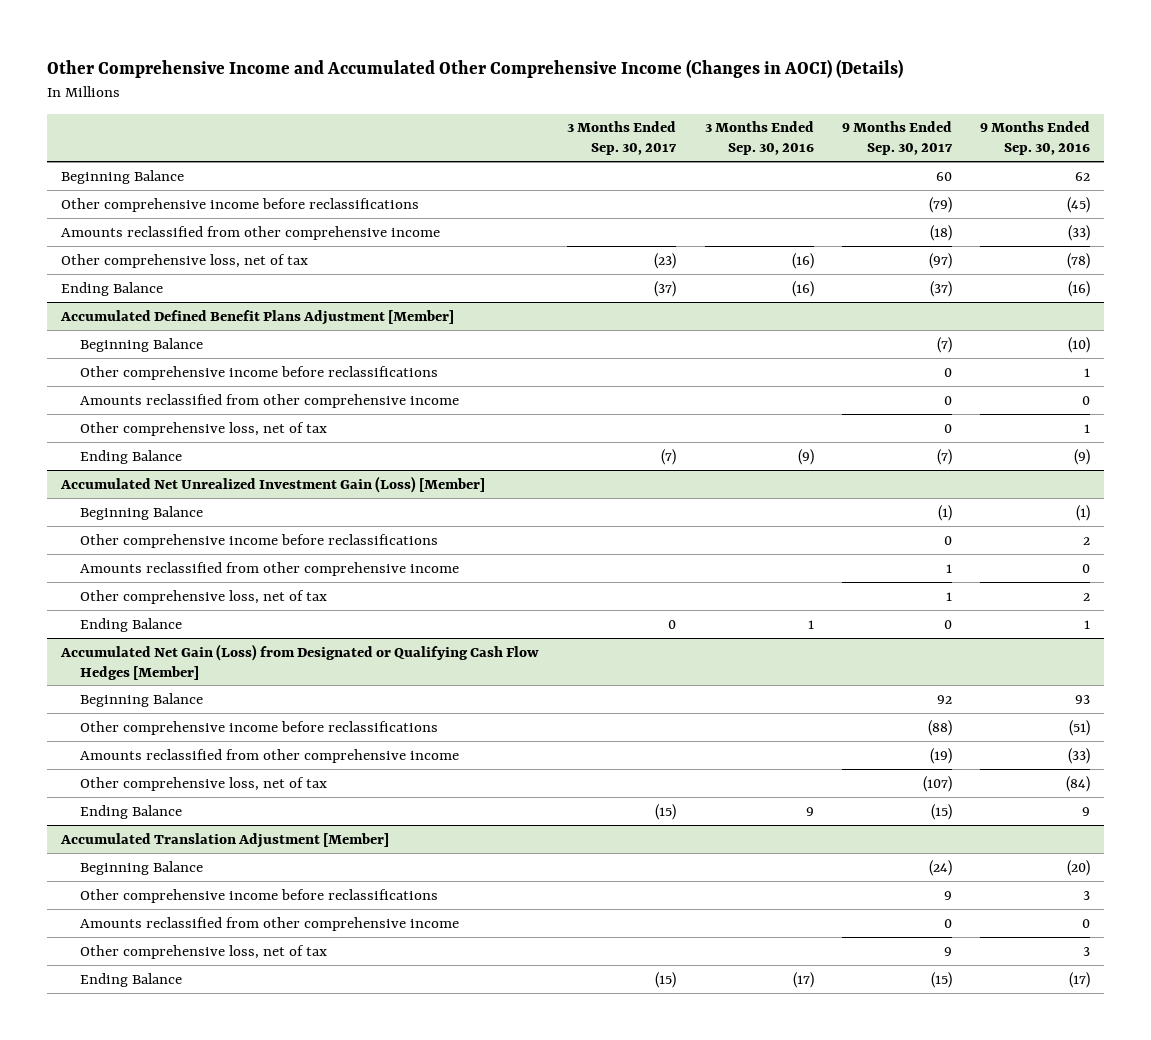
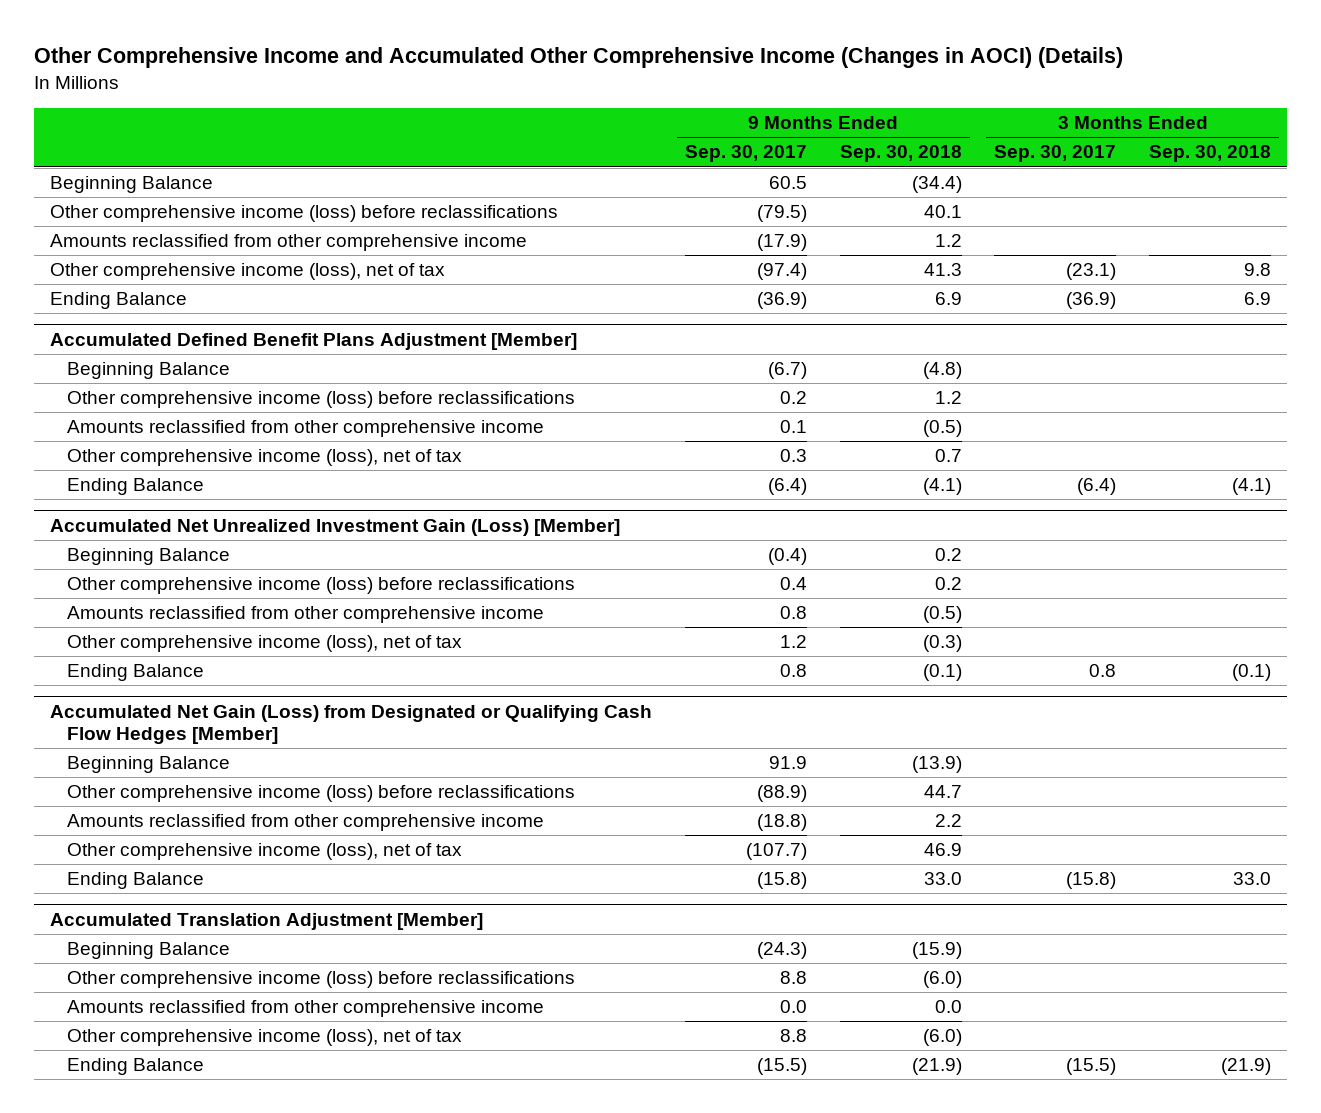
- | 3 Months Ended Sep. 30, 2017 | 3 Months Ended Sep. 30, 2016 | 9 Months Ended Sep. 30, 2017 | 9 Months Ended Sep. 30, 2016
+ | 9 Months Ended Sep. 30, 2017 | 9 Months Ended Sep. 30, 2018 | 3 Months Ended Sep. 30, 2017 | 3 Months Ended Sep. 30, 2018
- Beginning Balance | | | 60 | 62
- Other comprehensive income before reclassifications | | | (79) | (45)
- Amounts reclassified from other comprehensive income | | | (18) | (33)
- Other comprehensive loss, net of tax | (23) | (16) | (97) | (78)
- Ending Balance | (37) | (16) | (37) | (16)
+ Beginning Balance | 60.5 | (34.4) | |
+ Other comprehensive income (loss) before reclassifications | (79.5) | 40.1 | |
+ Amounts reclassified from other comprehensive income | (17.9) | 1.2 | |
+ Other comprehensive income (loss), net of tax | (97.4) | 41.3 | (23.1) | 9.8
+ Ending Balance | (36.9) | 6.9 | (36.9) | 6.9
@ Accumulated Defined Benefit Plans Adjustment [Member]
- Beginning Balance | | | (7) | (10)
- Other comprehensive income before reclassifications | | | 0 | 1
- Amounts reclassified from other comprehensive income | | | 0 | 0
- Other comprehensive loss, net of tax | | | 0 | 1
- Ending Balance | (7) | (9) | (7) | (9)
+ Beginning Balance | (6.7) | (4.8) | |
+ Other comprehensive income (loss) before reclassifications | 0.2 | 1.2 | |
+ Amounts reclassified from other comprehensive income | 0.1 | (0.5) | |
+ Other comprehensive income (loss), net of tax | 0.3 | 0.7 | |
+ Ending Balance | (6.4) | (4.1) | (6.4) | (4.1)
@ Accumulated Net Unrealized Investment Gain (Loss) [Member]
- Beginning Balance | | | (1) | (1)
- Other comprehensive income before reclassifications | | | 0 | 2
- Amounts reclassified from other comprehensive income | | | 1 | 0
- Other comprehensive loss, net of tax | | | 1 | 2
- Ending Balance | 0 | 1 | 0 | 1
+ Beginning Balance | (0.4) | 0.2 | |
+ Other comprehensive income (loss) before reclassifications | 0.4 | 0.2 | |
+ Amounts reclassified from other comprehensive income | 0.8 | (0.5) | |
+ Other comprehensive income (loss), net of tax | 1.2 | (0.3) | |
+ Ending Balance | 0.8 | (0.1) | 0.8 | (0.1)
@ Accumulated Net Gain (Loss) from Designated or Qualifying Cash Flow Hedges [Member]
- Beginning Balance | | | 92 | 93
- Other comprehensive income before reclassifications | | | (88) | (51)
- Amounts reclassified from other comprehensive income | | | (19) | (33)
- Other comprehensive loss, net of tax | | | (107) | (84)
- Ending Balance | (15) | 9 | (15) | 9
+ Beginning Balance | 91.9 | (13.9) | |
+ Other comprehensive income (loss) before reclassifications | (88.9) | 44.7 | |
+ Amounts reclassified from other comprehensive income | (18.8) | 2.2 | |
+ Other comprehensive income (loss), net of tax | (107.7) | 46.9 | |
+ Ending Balance | (15.8) | 33.0 | (15.8) | 33.0
@ Accumulated Translation Adjustment [Member]
- Beginning Balance | | | (24) | (20)
- Other comprehensive income before reclassifications | | | 9 | 3
- Amounts reclassified from other comprehensive income | | | 0 | 0
- Other comprehensive loss, net of tax | | | 9 | 3
- Ending Balance | (15) | (17) | (15) | (17)
+ Beginning Balance | (24.3) | (15.9) | |
+ Other comprehensive income (loss) before reclassifications | 8.8 | (6.0) | |
+ Amounts reclassified from other comprehensive income | 0.0 | 0.0 | |
+ Other comprehensive income (loss), net of tax | 8.8 | (6.0) | |
+ Ending Balance | (15.5) | (21.9) | (15.5) | (21.9)

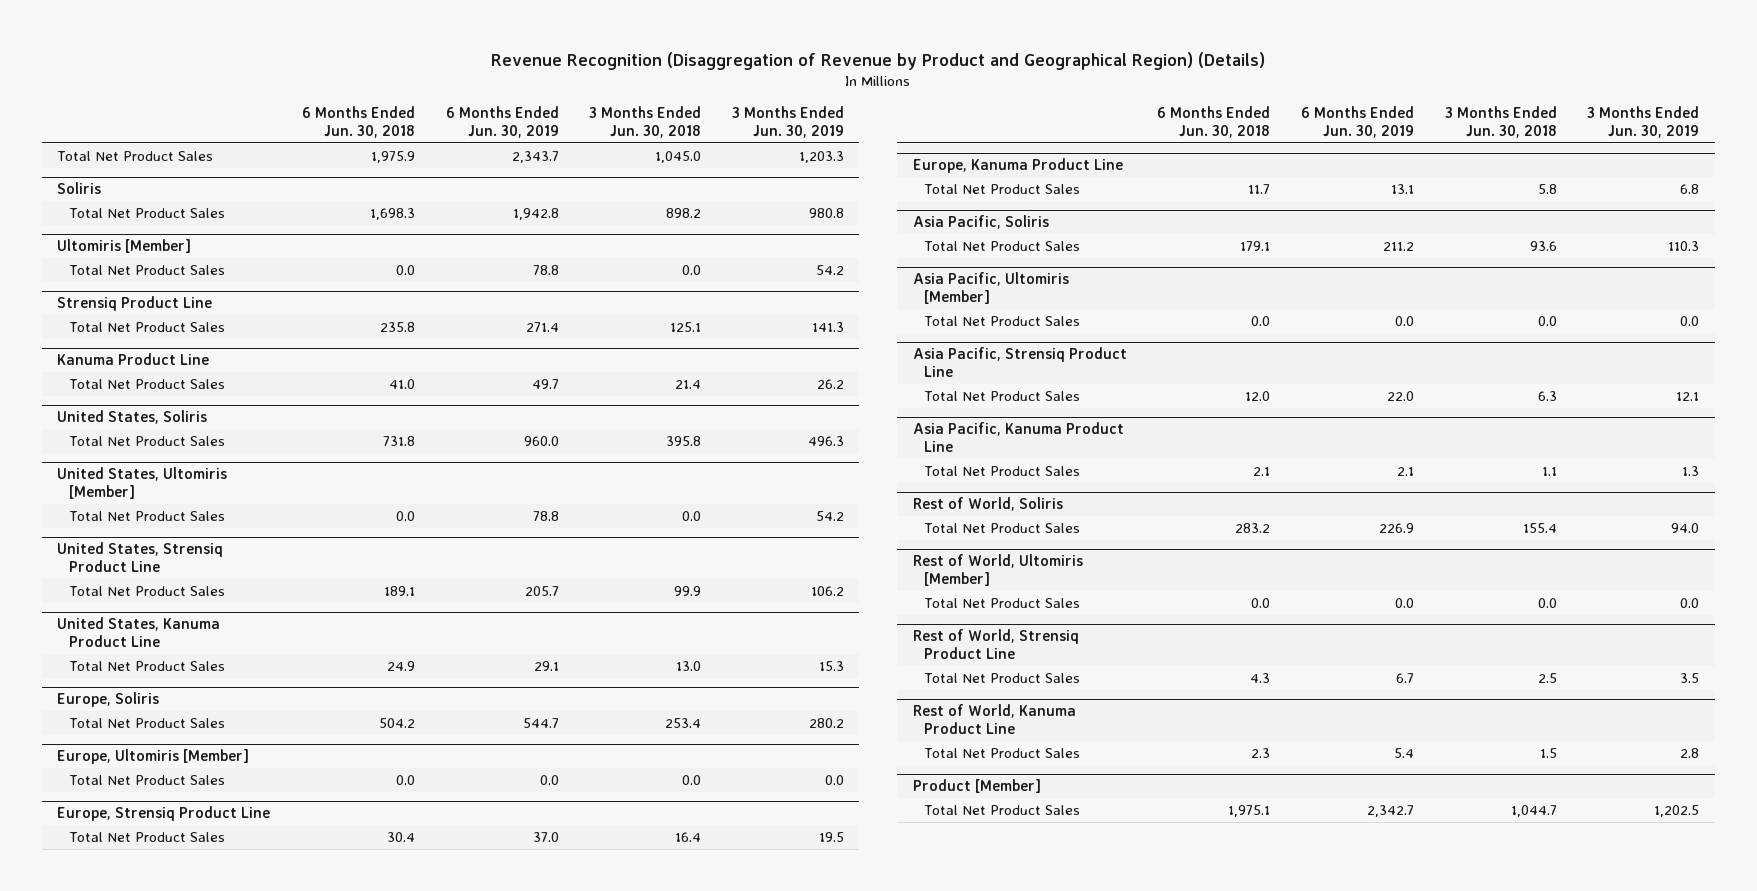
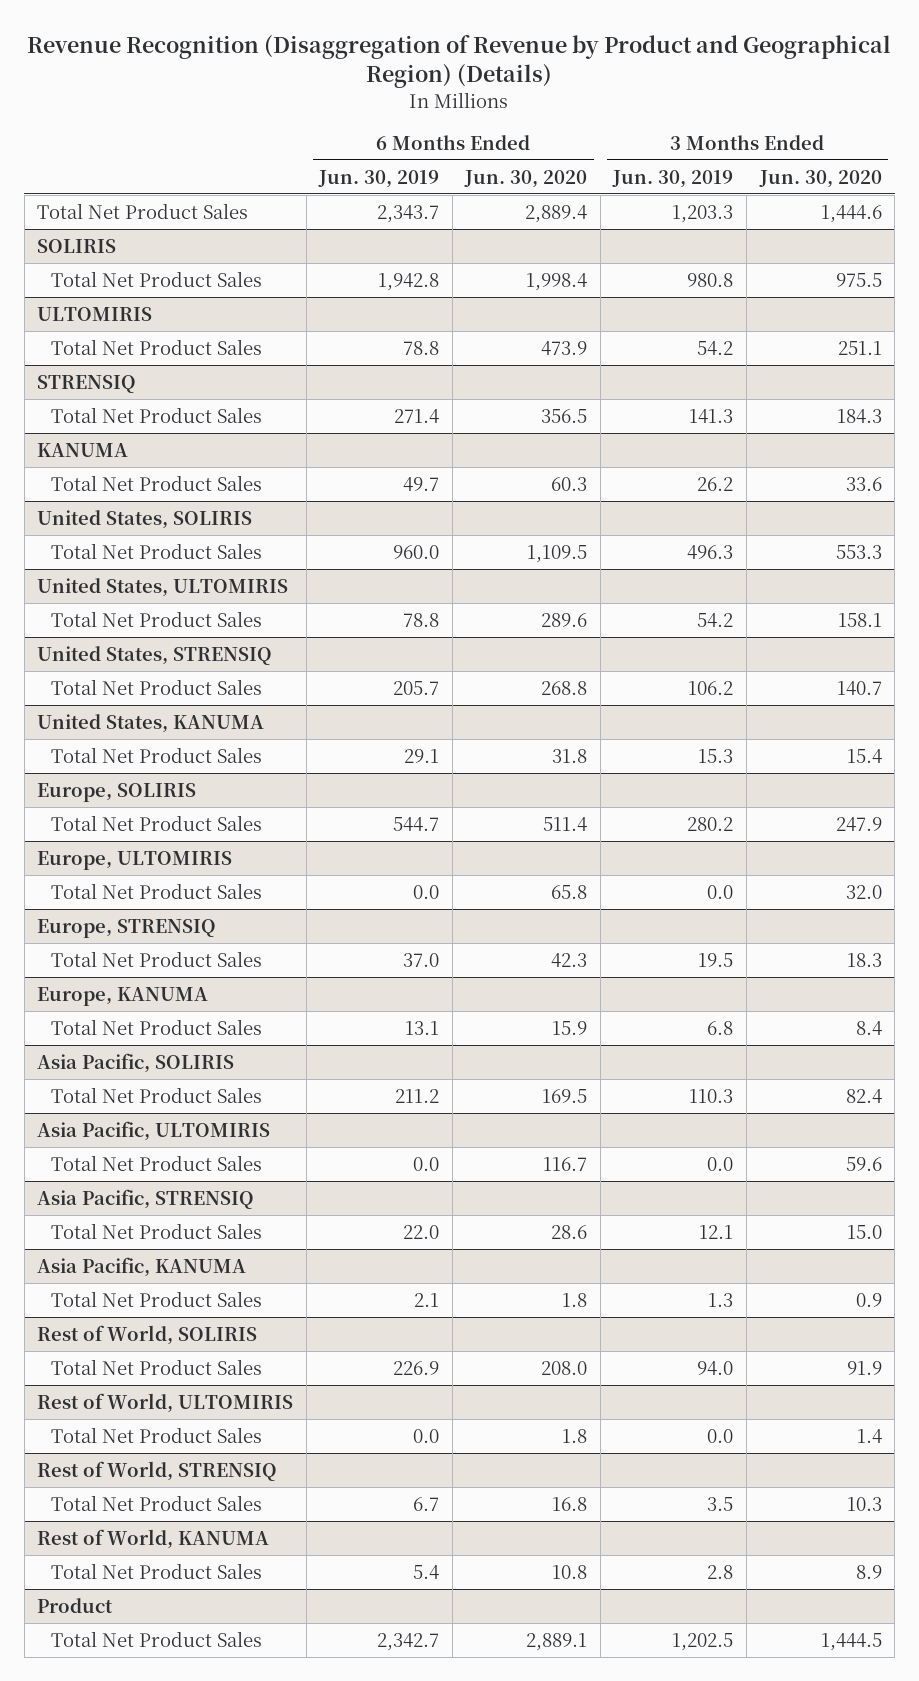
- | 6 Months Ended Jun. 30, 2018 | 6 Months Ended Jun. 30, 2019 | 3 Months Ended Jun. 30, 2018 | 3 Months Ended Jun. 30, 2019
+ | 6 Months Ended Jun. 30, 2019 | 6 Months Ended Jun. 30, 2020 | 3 Months Ended Jun. 30, 2019 | 3 Months Ended Jun. 30, 2020
- Soliris
+ SOLIRIS
- Ultomiris [Member]
+ ULTOMIRIS
- Strensiq Product Line
+ STRENSIQ
- Kanuma Product Line
+ KANUMA
- United States, Soliris
+ United States, SOLIRIS
- United States, Ultomiris [Member]
+ United States, ULTOMIRIS
- United States, Strensiq Product Line
+ United States, STRENSIQ
- United States, Kanuma Product Line
+ United States, KANUMA
- Europe, Soliris
+ Europe, SOLIRIS
- Europe, Ultomiris [Member]
+ Europe, ULTOMIRIS
- Europe, Strensiq Product Line
+ Europe, STRENSIQ
- Europe, Kanuma Product Line
+ Europe, KANUMA
- Asia Pacific, Soliris
+ Asia Pacific, SOLIRIS
- Asia Pacific, Ultomiris [Member]
+ Asia Pacific, ULTOMIRIS
- Asia Pacific, Strensiq Product Line
+ Asia Pacific, STRENSIQ
- Asia Pacific, Kanuma Product Line
+ Asia Pacific, KANUMA
- Rest of World, Soliris
+ Rest of World, SOLIRIS
- Rest of World, Ultomiris [Member]
+ Rest of World, ULTOMIRIS
- Rest of World, Strensiq Product Line
+ Rest of World, STRENSIQ
- Rest of World, Kanuma Product Line
+ Rest of World, KANUMA
- Product [Member]
+ Product

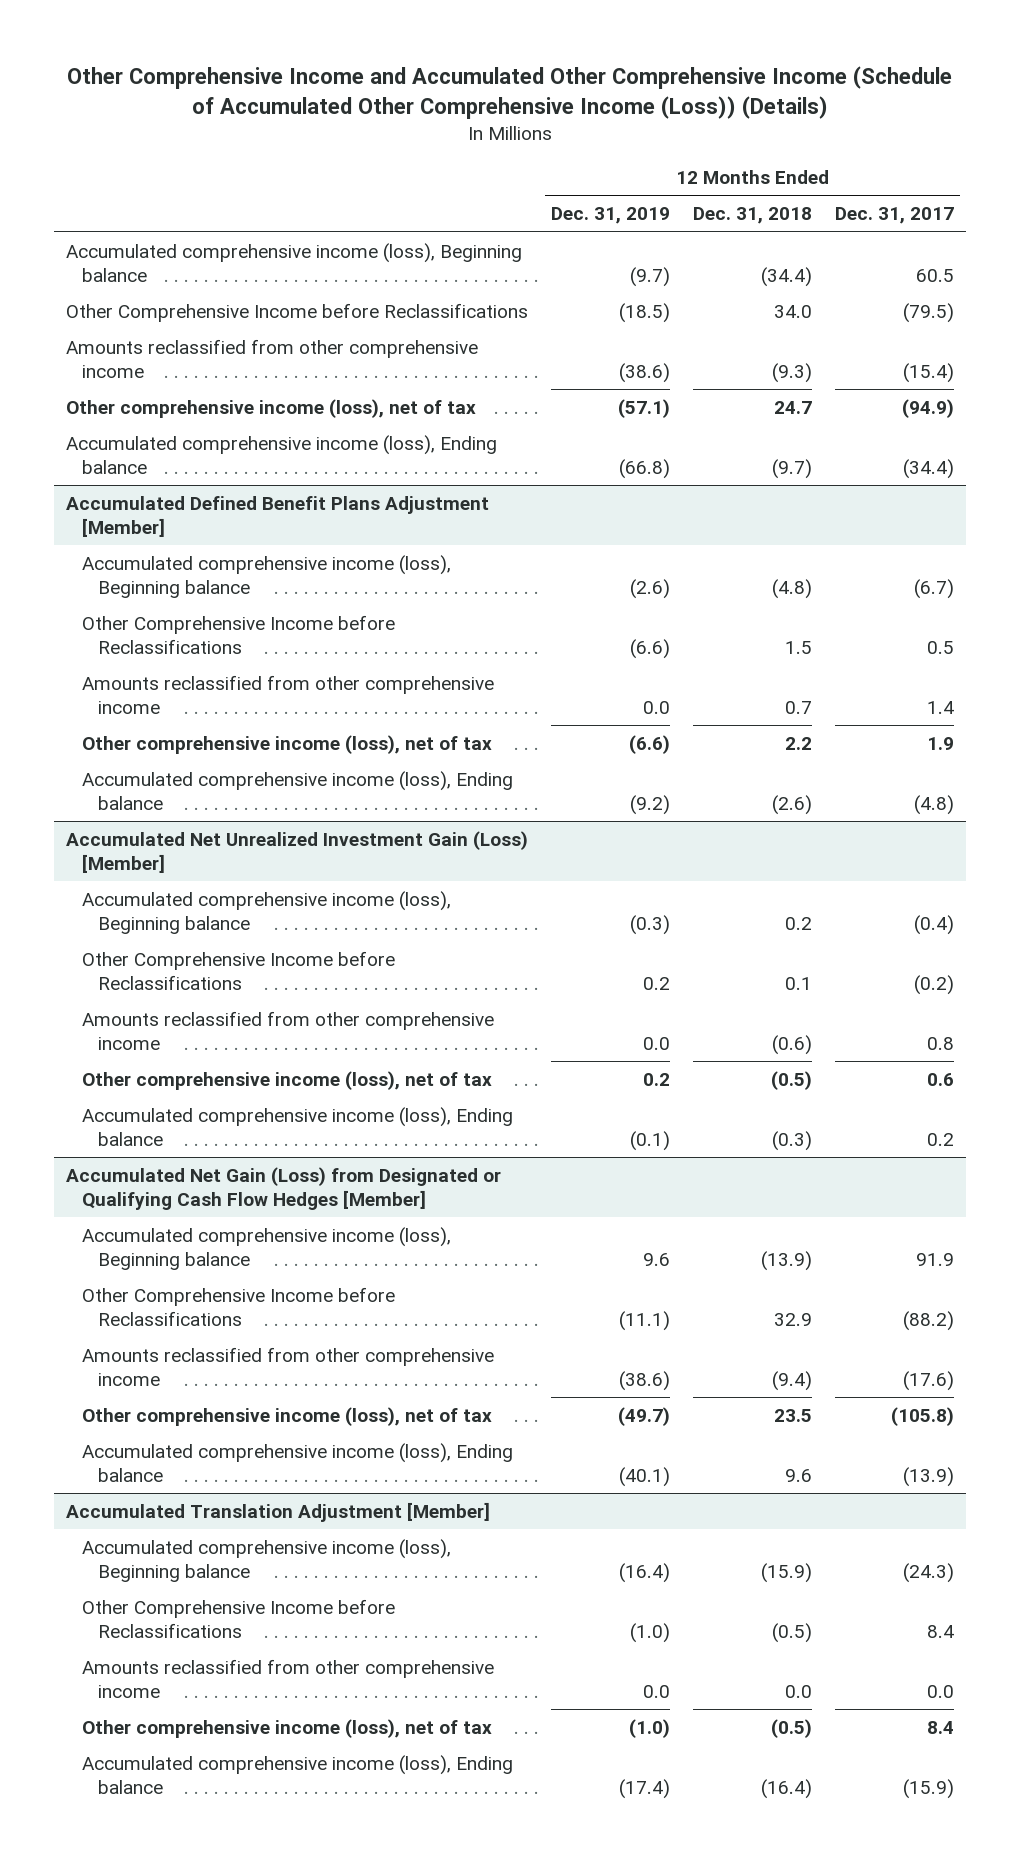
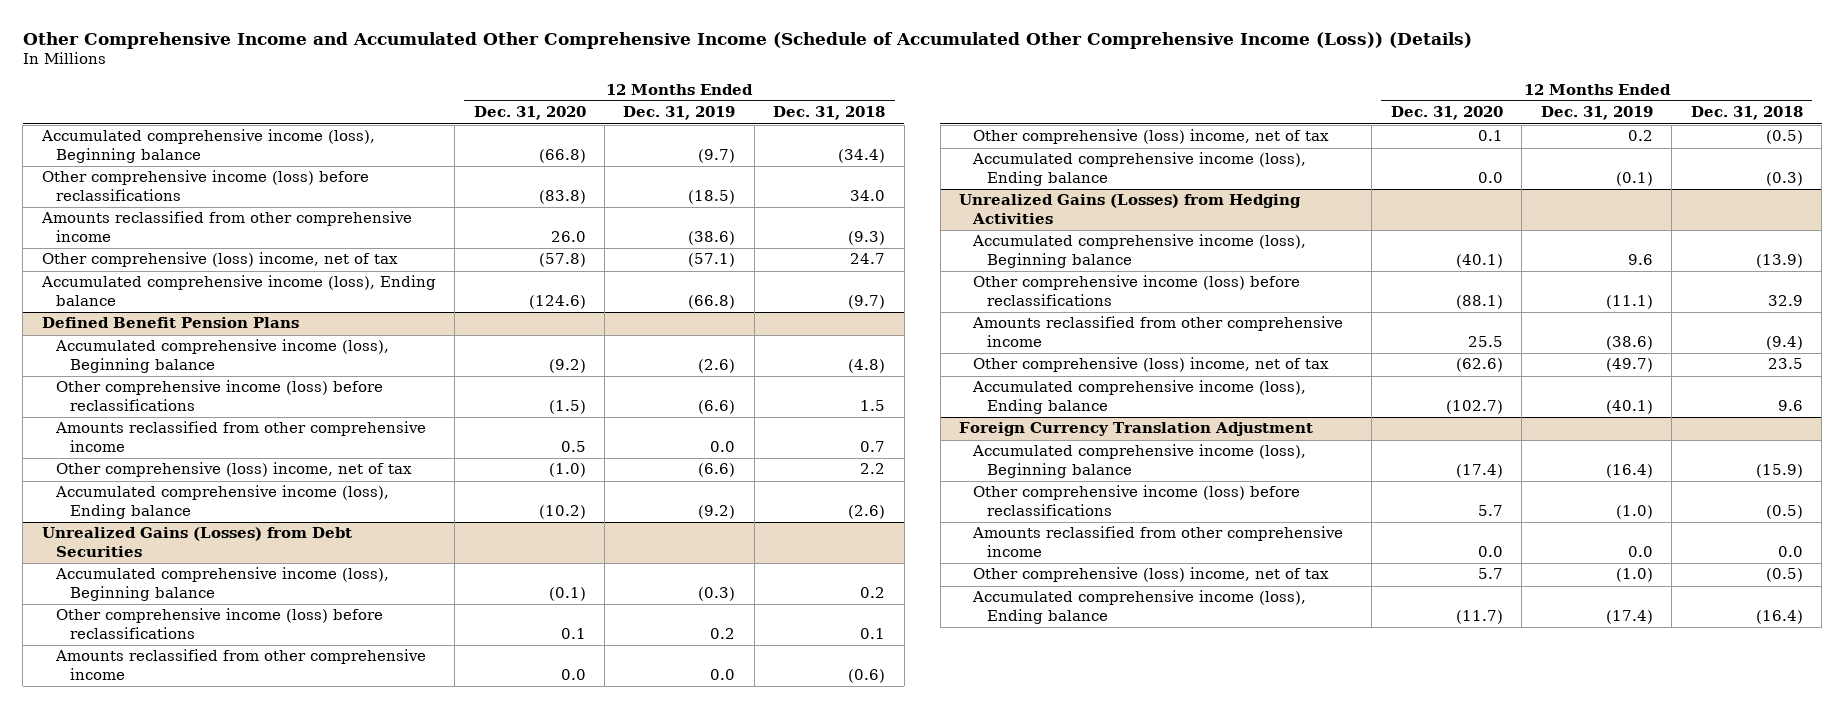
- | 12 Months Ended Dec. 31, 2019 | 12 Months Ended Dec. 31, 2018 | 12 Months Ended Dec. 31, 2017
+ | 12 Months Ended Dec. 31, 2020 | 12 Months Ended Dec. 31, 2019 | 12 Months Ended Dec. 31, 2018
- Other Comprehensive Income before Reclassifications | (18.5) | 34.0 | (79.5)
+ Other comprehensive income (loss) before reclassifications | (83.8) | (18.5) | 34.0
- Other comprehensive income (loss), net of tax | (57.1) | 24.7 | (94.9)
+ Other comprehensive (loss) income, net of tax | (57.8) | (57.1) | 24.7
- Accumulated Defined Benefit Plans Adjustment [Member]
+ Defined Benefit Pension Plans
- Other Comprehensive Income before Reclassifications | (6.6) | 1.5 | 0.5
+ Other comprehensive income (loss) before reclassifications | (1.5) | (6.6) | 1.5
- Other comprehensive income (loss), net of tax | (6.6) | 2.2 | 1.9
+ Other comprehensive (loss) income, net of tax | (1.0) | (6.6) | 2.2
- Accumulated Net Unrealized Investment Gain (Loss) [Member]
+ Unrealized Gains (Losses) from Debt Securities
- Other Comprehensive Income before Reclassifications | 0.2 | 0.1 | (0.2)
+ Other comprehensive income (loss) before reclassifications | 0.1 | 0.2 | 0.1
- Other comprehensive income (loss), net of tax | 0.2 | (0.5) | 0.6
+ Other comprehensive (loss) income, net of tax | 0.1 | 0.2 | (0.5)
- Accumulated Net Gain (Loss) from Designated or Qualifying Cash Flow Hedges [Member]
+ Unrealized Gains (Losses) from Hedging Activities
- Other Comprehensive Income before Reclassifications | (11.1) | 32.9 | (88.2)
+ Other comprehensive income (loss) before reclassifications | (88.1) | (11.1) | 32.9
- Other comprehensive income (loss), net of tax | (49.7) | 23.5 | (105.8)
+ Other comprehensive (loss) income, net of tax | (62.6) | (49.7) | 23.5
- Accumulated Translation Adjustment [Member]
+ Foreign Currency Translation Adjustment
- Other Comprehensive Income before Reclassifications | (1.0) | (0.5) | 8.4
+ Other comprehensive income (loss) before reclassifications | 5.7 | (1.0) | (0.5)
- Other comprehensive income (loss), net of tax | (1.0) | (0.5) | 8.4
+ Other comprehensive (loss) income, net of tax | 5.7 | (1.0) | (0.5)

